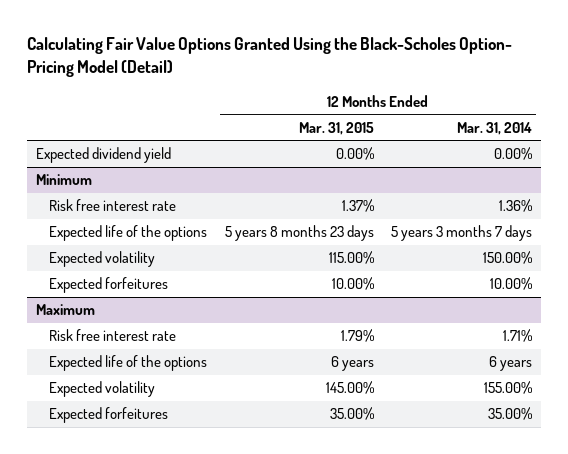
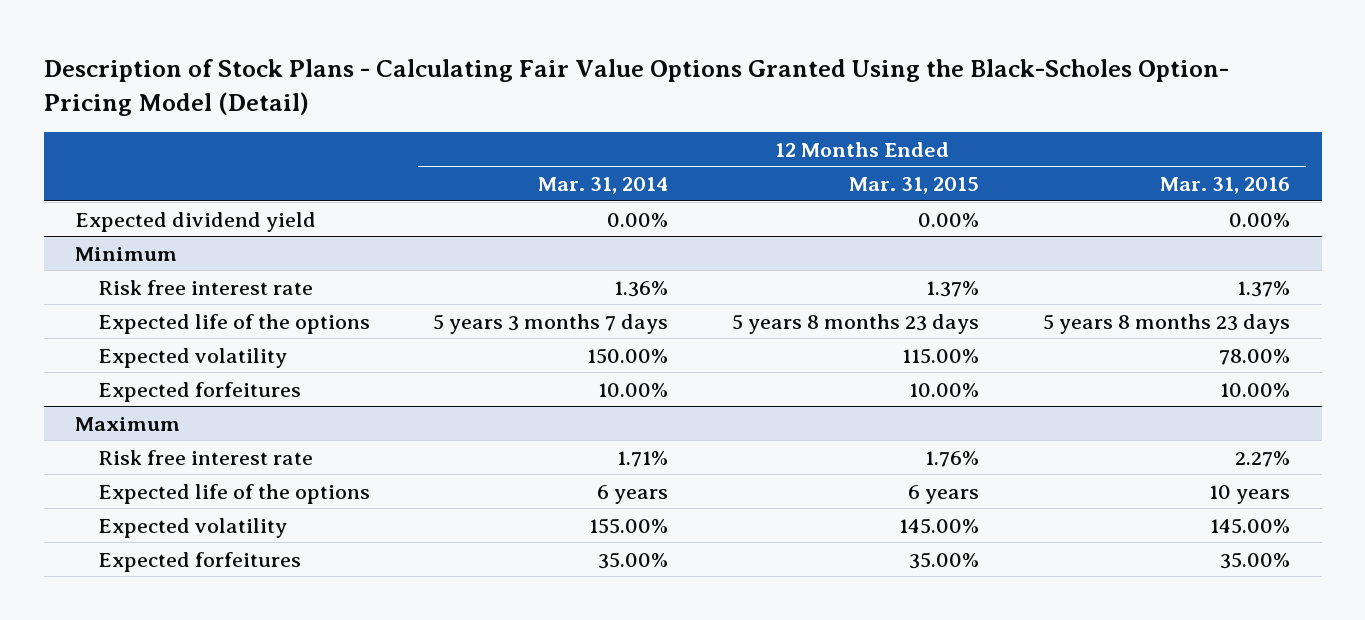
- Calculating Fair Value Options Granted Using the Black-Scholes Option- Pricing Model (Detail)
+ Description of Stock Plans - Calculating Fair Value Options Granted Using the Black-Scholes Option- Pricing Model (Detail)
- | 12 Months Ended Mar. 31, 2015 | 12 Months Ended Mar. 31, 2014
+ | 12 Months Ended Mar. 31, 2014 | 12 Months Ended Mar. 31, 2015 | 12 Months Ended Mar. 31, 2016
@ Maximum
- Risk free interest rate | 1.79% | 1.71%
+ Risk free interest rate | 1.71% | 1.76% | 2.27%

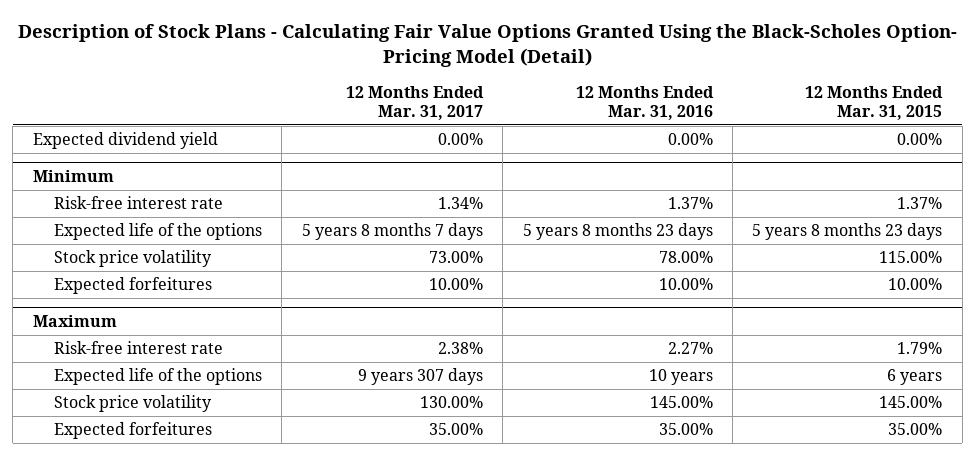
- | 12 Months Ended Mar. 31, 2014 | 12 Months Ended Mar. 31, 2015 | 12 Months Ended Mar. 31, 2016
+ | 12 Months Ended Mar. 31, 2017 | 12 Months Ended Mar. 31, 2016 | 12 Months Ended Mar. 31, 2015
@ Minimum
- Risk free interest rate | 1.36% | 1.37% | 1.37%
+ Risk-free interest rate | 1.34% | 1.37% | 1.37%
- Expected volatility | 150.00% | 115.00% | 78.00%
+ Stock price volatility | 73.00% | 78.00% | 115.00%
@ Maximum
- Risk free interest rate | 1.71% | 1.76% | 2.27%
+ Risk-free interest rate | 2.38% | 2.27% | 1.79%
- Expected volatility | 155.00% | 145.00% | 145.00%
+ Stock price volatility | 130.00% | 145.00% | 145.00%

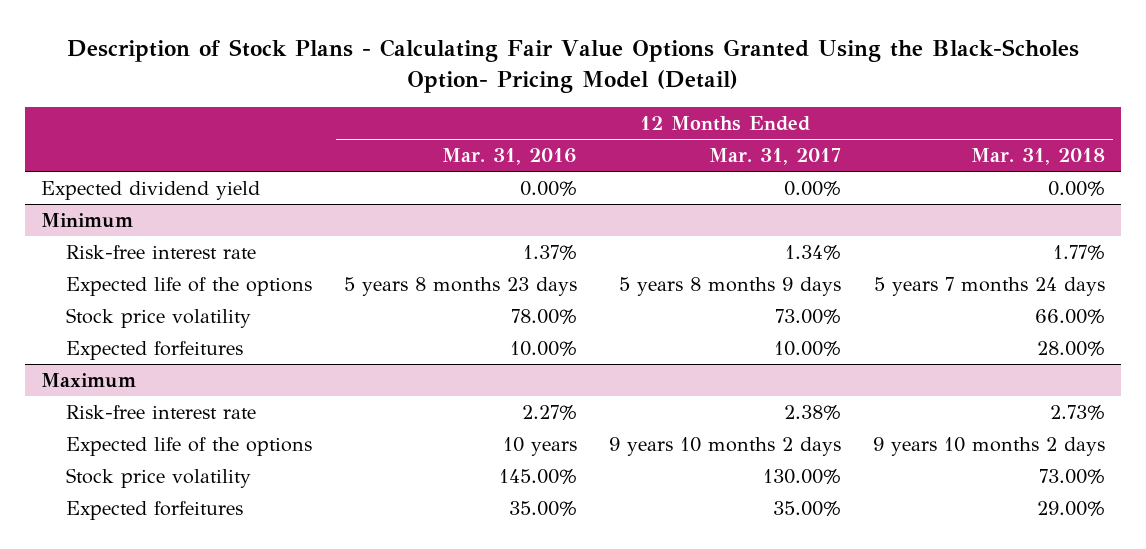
- | 12 Months Ended Mar. 31, 2017 | 12 Months Ended Mar. 31, 2016 | 12 Months Ended Mar. 31, 2015
+ | 12 Months Ended Mar. 31, 2016 | 12 Months Ended Mar. 31, 2017 | 12 Months Ended Mar. 31, 2018
@ Minimum
- Expected life of the options | 5 years 8 months 7 days | 5 years 8 months 23 days | 5 years 8 months 23 days
+ Expected life of the options | 5 years 8 months 23 days | 5 years 8 months 9 days | 5 years 7 months 24 days
@ Maximum
- Expected life of the options | 9 years 307 days | 10 years | 6 years
+ Expected life of the options | 10 years | 9 years 10 months 2 days | 9 years 10 months 2 days

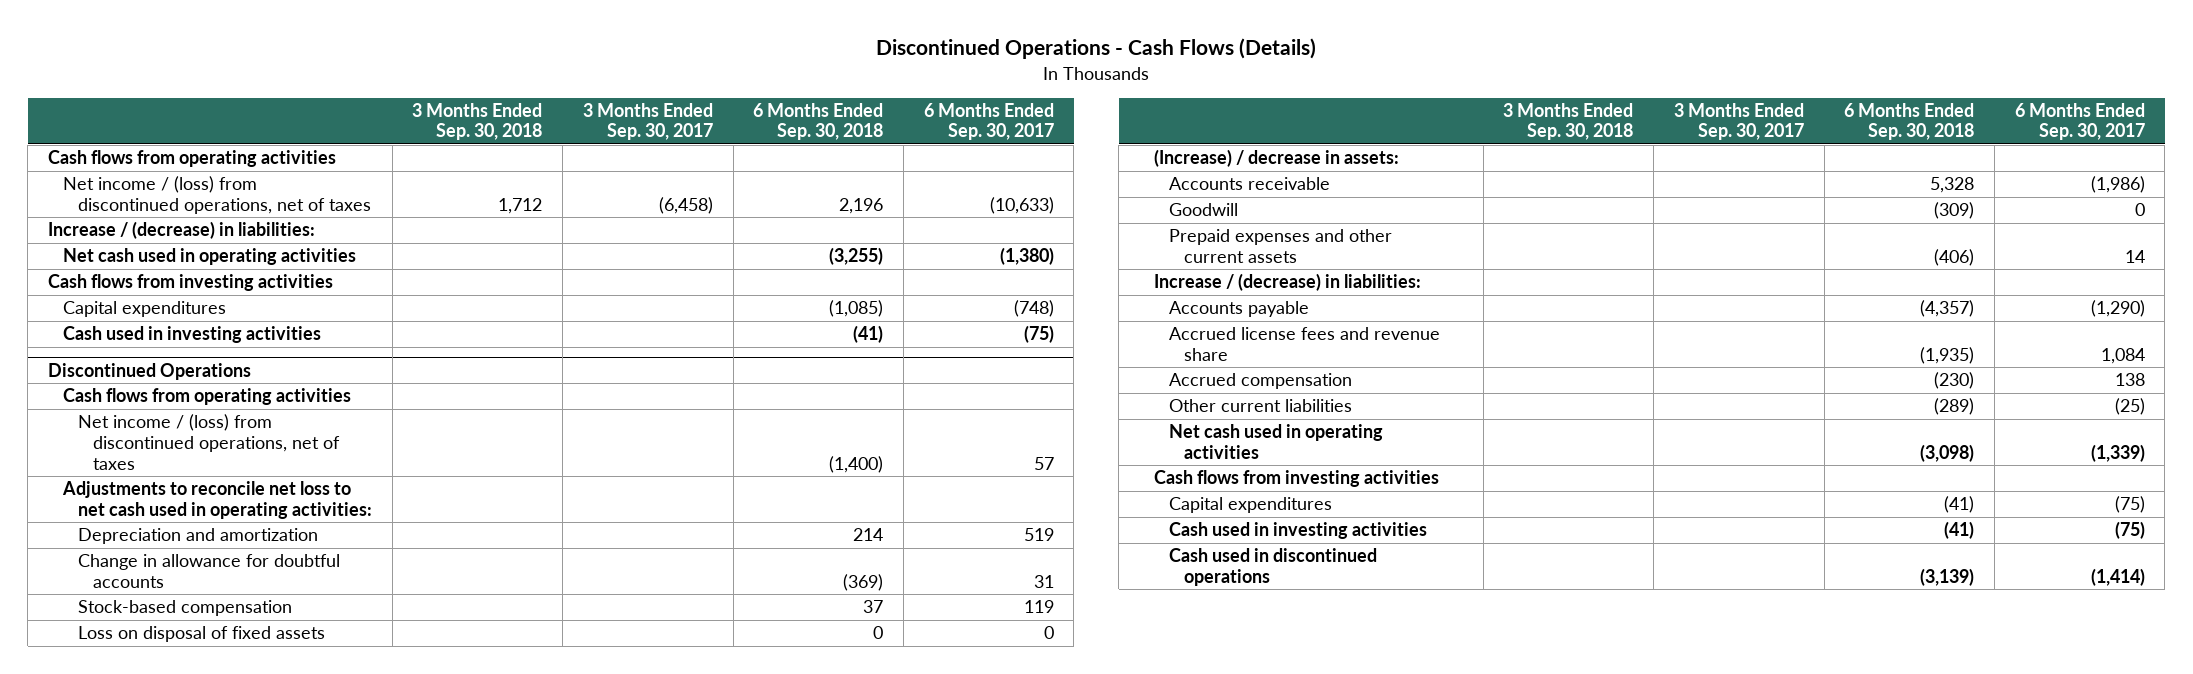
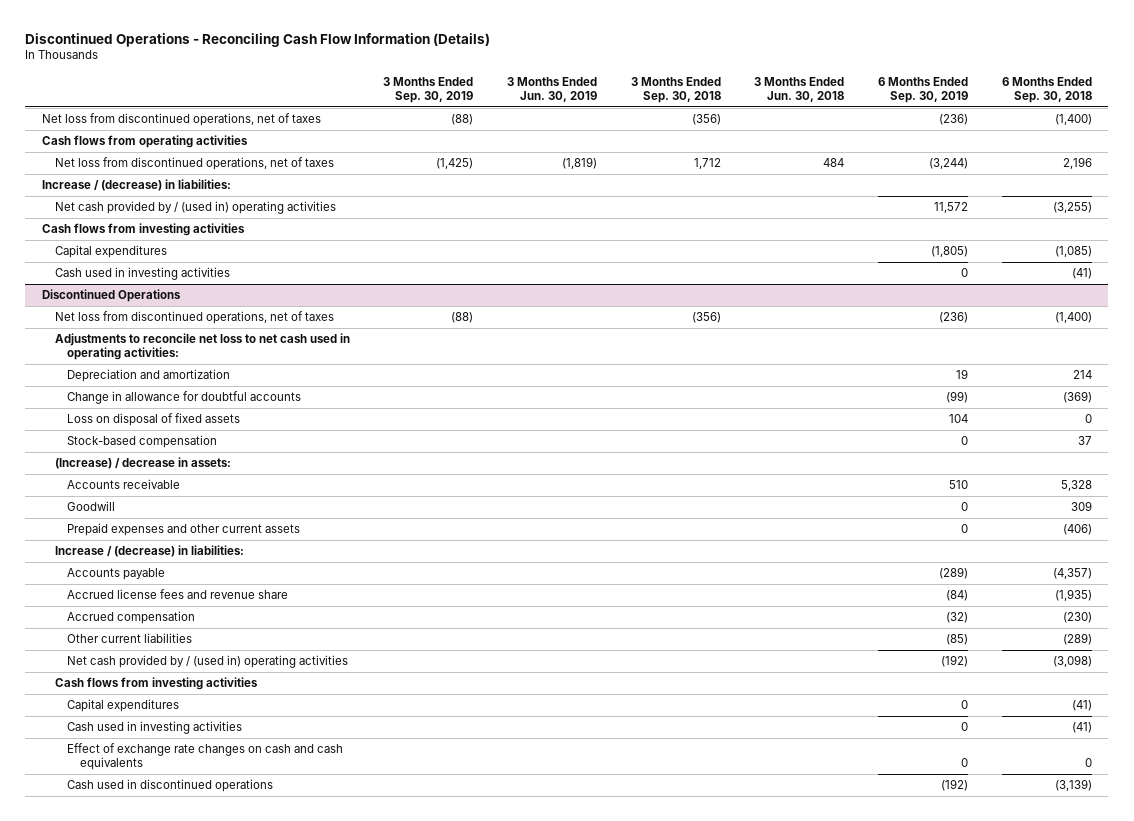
- Discontinued Operations - Cash Flows (Details)
+ Discontinued Operations - Reconciling Cash Flow Information (Details)
- | 3 Months Ended Sep. 30, 2018 | 3 Months Ended Sep. 30, 2017 | 6 Months Ended Sep. 30, 2018 | 6 Months Ended Sep. 30, 2017
+ | 3 Months Ended Sep. 30, 2019 | 3 Months Ended Jun. 30, 2019 | 3 Months Ended Sep. 30, 2018 | 3 Months Ended Jun. 30, 2018 | 6 Months Ended Sep. 30, 2019 | 6 Months Ended Sep. 30, 2018
+ Net loss from discontinued operations, net of taxes | (88) | | (356) | | (236) | (1,400)
- Net income / (loss) from discontinued operations, net of taxes | 1,712 | (6,458) | 2,196 | (10,633)
+ Net loss from discontinued operations, net of taxes | (1,425) | (1,819) | 1,712 | 484 | (3,244) | 2,196
- Net cash used in operating activities | | | (3,255) | (1,380)
+ Net cash provided by / (used in) operating activities | | | | | 11,572 | (3,255)
@ Discontinued Operations
- Cash flows from operating activities
- Net income / (loss) from discontinued operations, net of taxes | | | (1,400) | 57
+ Net loss from discontinued operations, net of taxes | (88) | | (356) | | (236) | (1,400)
moved down: Stock-based compensation | | | | | 0 | 37
- Goodwill | | | (309) | 0
+ Goodwill | | | | | 0 | 309
- Net cash used in operating activities | | | (3,098) | (1,339)
+ Net cash provided by / (used in) operating activities | | | | | (192) | (3,098)
+ Effect of exchange rate changes on cash and cash equivalents | | | | | 0 | 0

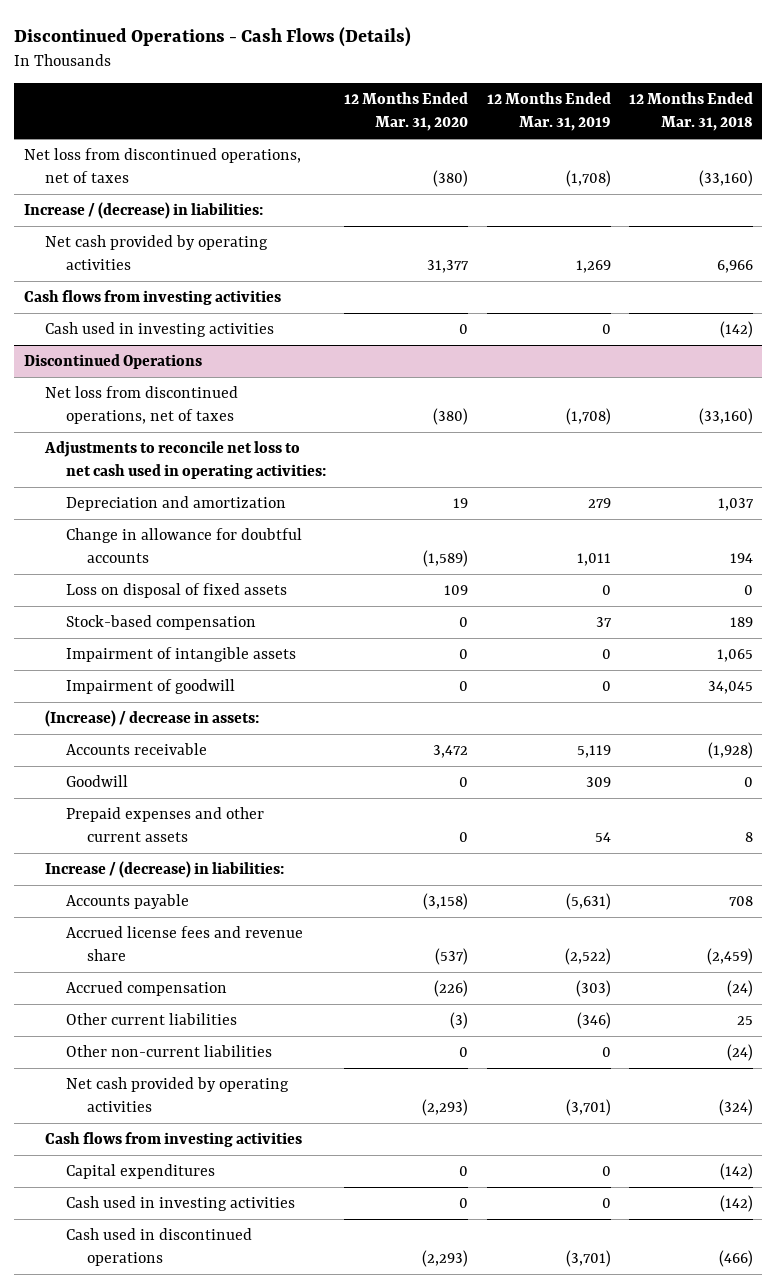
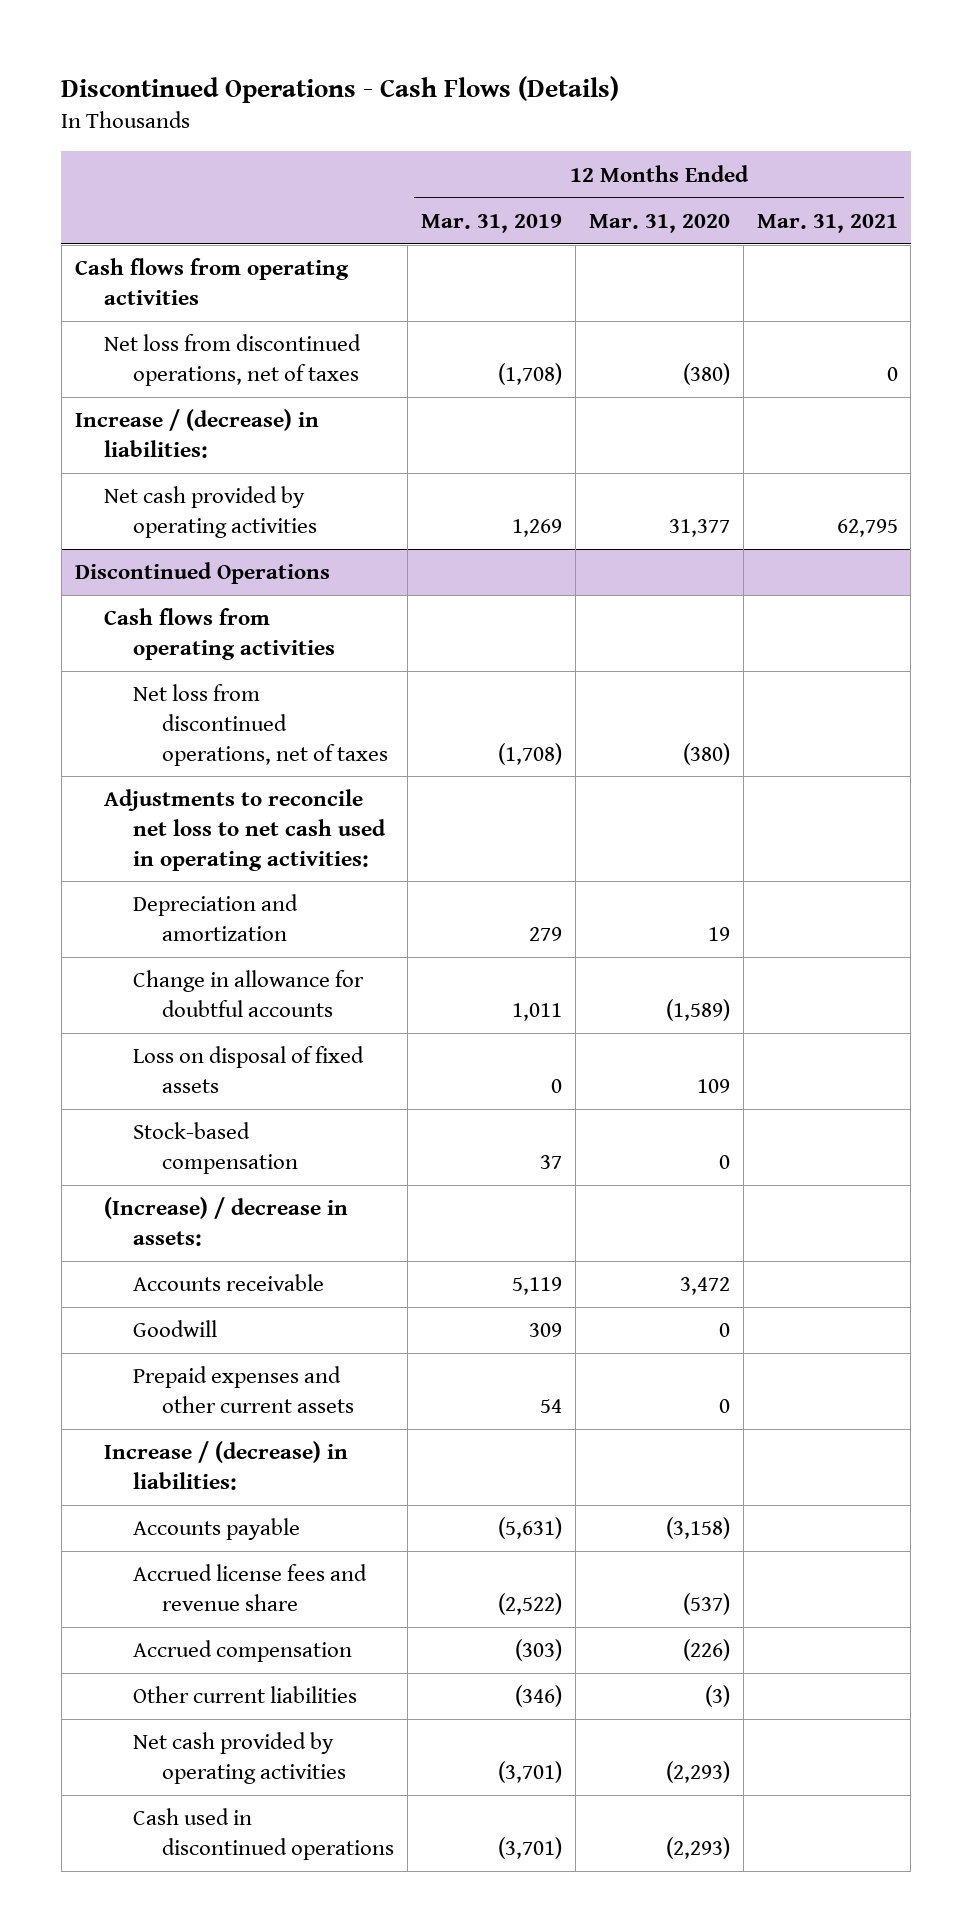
- | 12 Months Ended Mar. 31, 2020 | 12 Months Ended Mar. 31, 2019 | 12 Months Ended Mar. 31, 2018
+ | 12 Months Ended Mar. 31, 2019 | 12 Months Ended Mar. 31, 2020 | 12 Months Ended Mar. 31, 2021
+ Cash flows from operating activities
- Cash flows from investing activities
- Cash used in investing activities | 0 | 0 | (142)
@ Discontinued Operations
+ Cash flows from operating activities
- Impairment of intangible assets | 0 | 0 | 1,065
- Impairment of goodwill | 0 | 0 | 34,045
- Other non-current liabilities | 0 | 0 | (24)
- Cash flows from investing activities
- Capital expenditures | 0 | 0 | (142)
- Cash used in investing activities | 0 | 0 | (142)

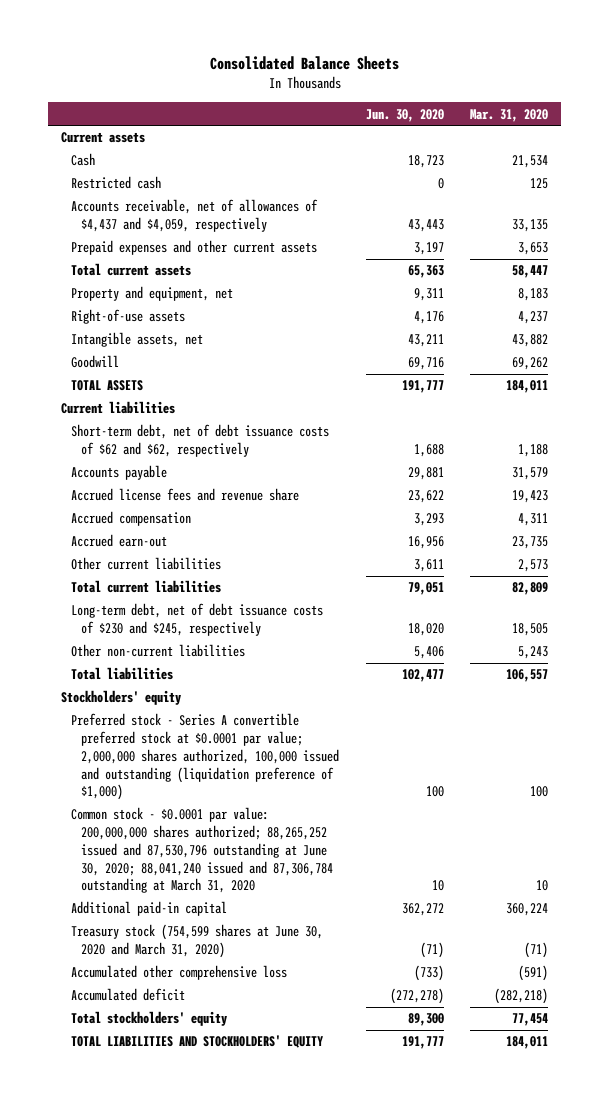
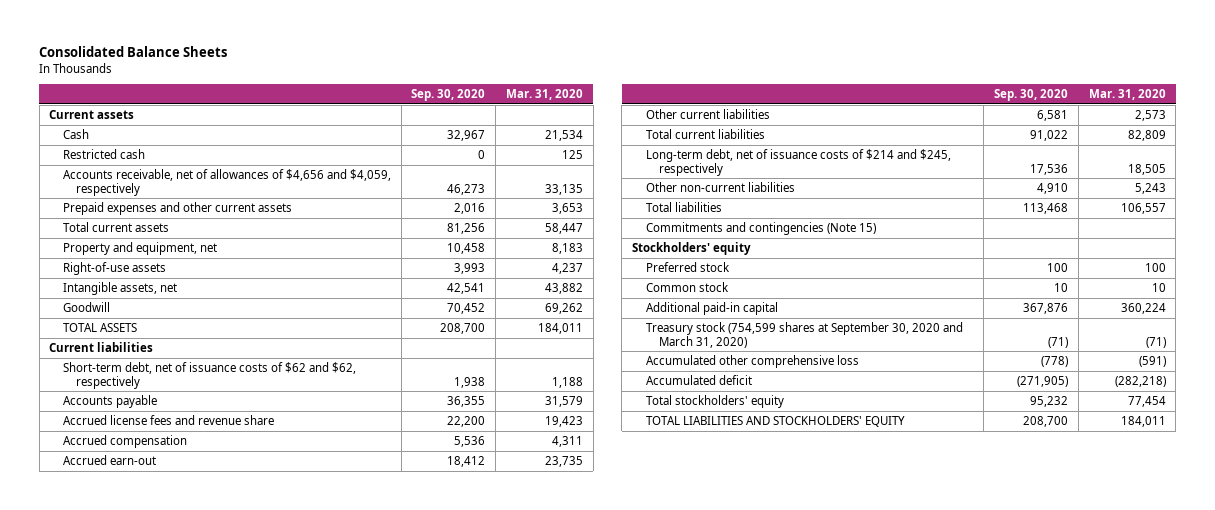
- | Jun. 30, 2020 | Mar. 31, 2020
+ | Sep. 30, 2020 | Mar. 31, 2020
- Accounts receivable, net of allowances of $4,437 and $4,059, respectively | 43,443 | 33,135
+ Accounts receivable, net of allowances of $4,656 and $4,059, respectively | 46,273 | 33,135
- Short-term debt, net of debt issuance costs of $62 and $62, respectively | 1,688 | 1,188
+ Short-term debt, net of issuance costs of $62 and $62, respectively | 1,938 | 1,188
- Long-term debt, net of debt issuance costs of $230 and $245, respectively | 18,020 | 18,505
+ Long-term debt, net of issuance costs of $214 and $245, respectively | 17,536 | 18,505
+ Commitments and contingencies (Note 15)
- Preferred stock - Series A convertible preferred stock at $0.0001 par value; 2,000,000 shares authorized, 100,000 issued and outstanding (liquidation preference of $1,000) | 100 | 100
- Common stock - $0.0001 par value: 200,000,000 shares authorized; 88,265,252 issued and 87,530,796 outstanding at June 30, 2020; 88,041,240 issued and 87,306,784 outstanding at March 31, 2020 | 10 | 10
+ Preferred stock | 100 | 100
+ Common stock | 10 | 10
- Treasury stock (754,599 shares at June 30, 2020 and March 31, 2020) | (71) | (71)
+ Treasury stock (754,599 shares at September 30, 2020 and March 31, 2020) | (71) | (71)

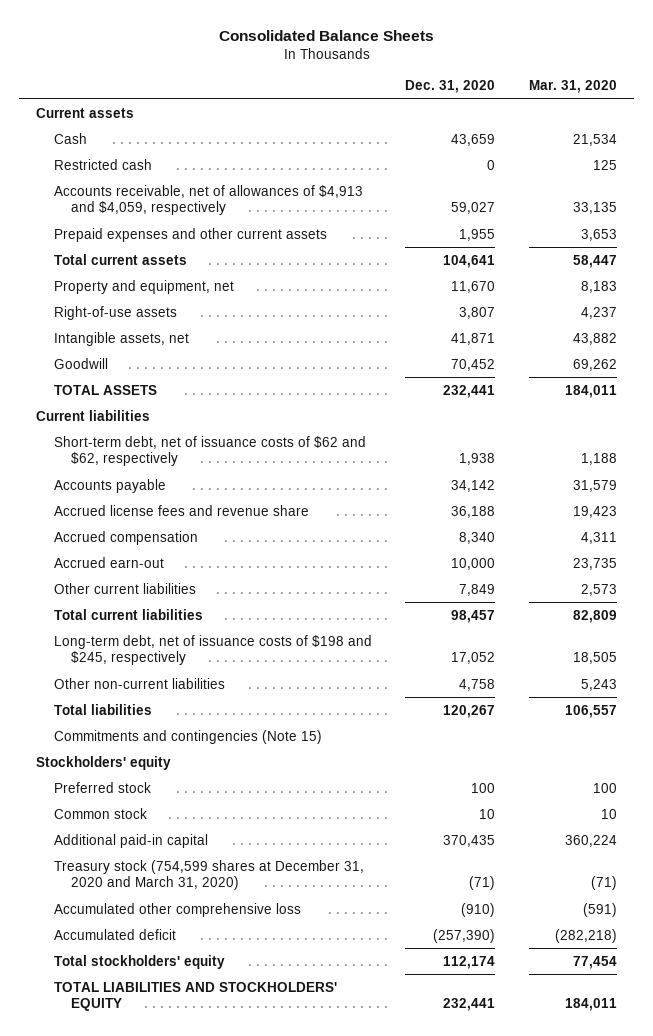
- | Sep. 30, 2020 | Mar. 31, 2020
+ | Dec. 31, 2020 | Mar. 31, 2020
- Accounts receivable, net of allowances of $4,656 and $4,059, respectively | 46,273 | 33,135
+ Accounts receivable, net of allowances of $4,913 and $4,059, respectively | 59,027 | 33,135
- Long-term debt, net of issuance costs of $214 and $245, respectively | 17,536 | 18,505
+ Long-term debt, net of issuance costs of $198 and $245, respectively | 17,052 | 18,505
- Treasury stock (754,599 shares at September 30, 2020 and March 31, 2020) | (71) | (71)
+ Treasury stock (754,599 shares at December 31, 2020 and March 31, 2020) | (71) | (71)

